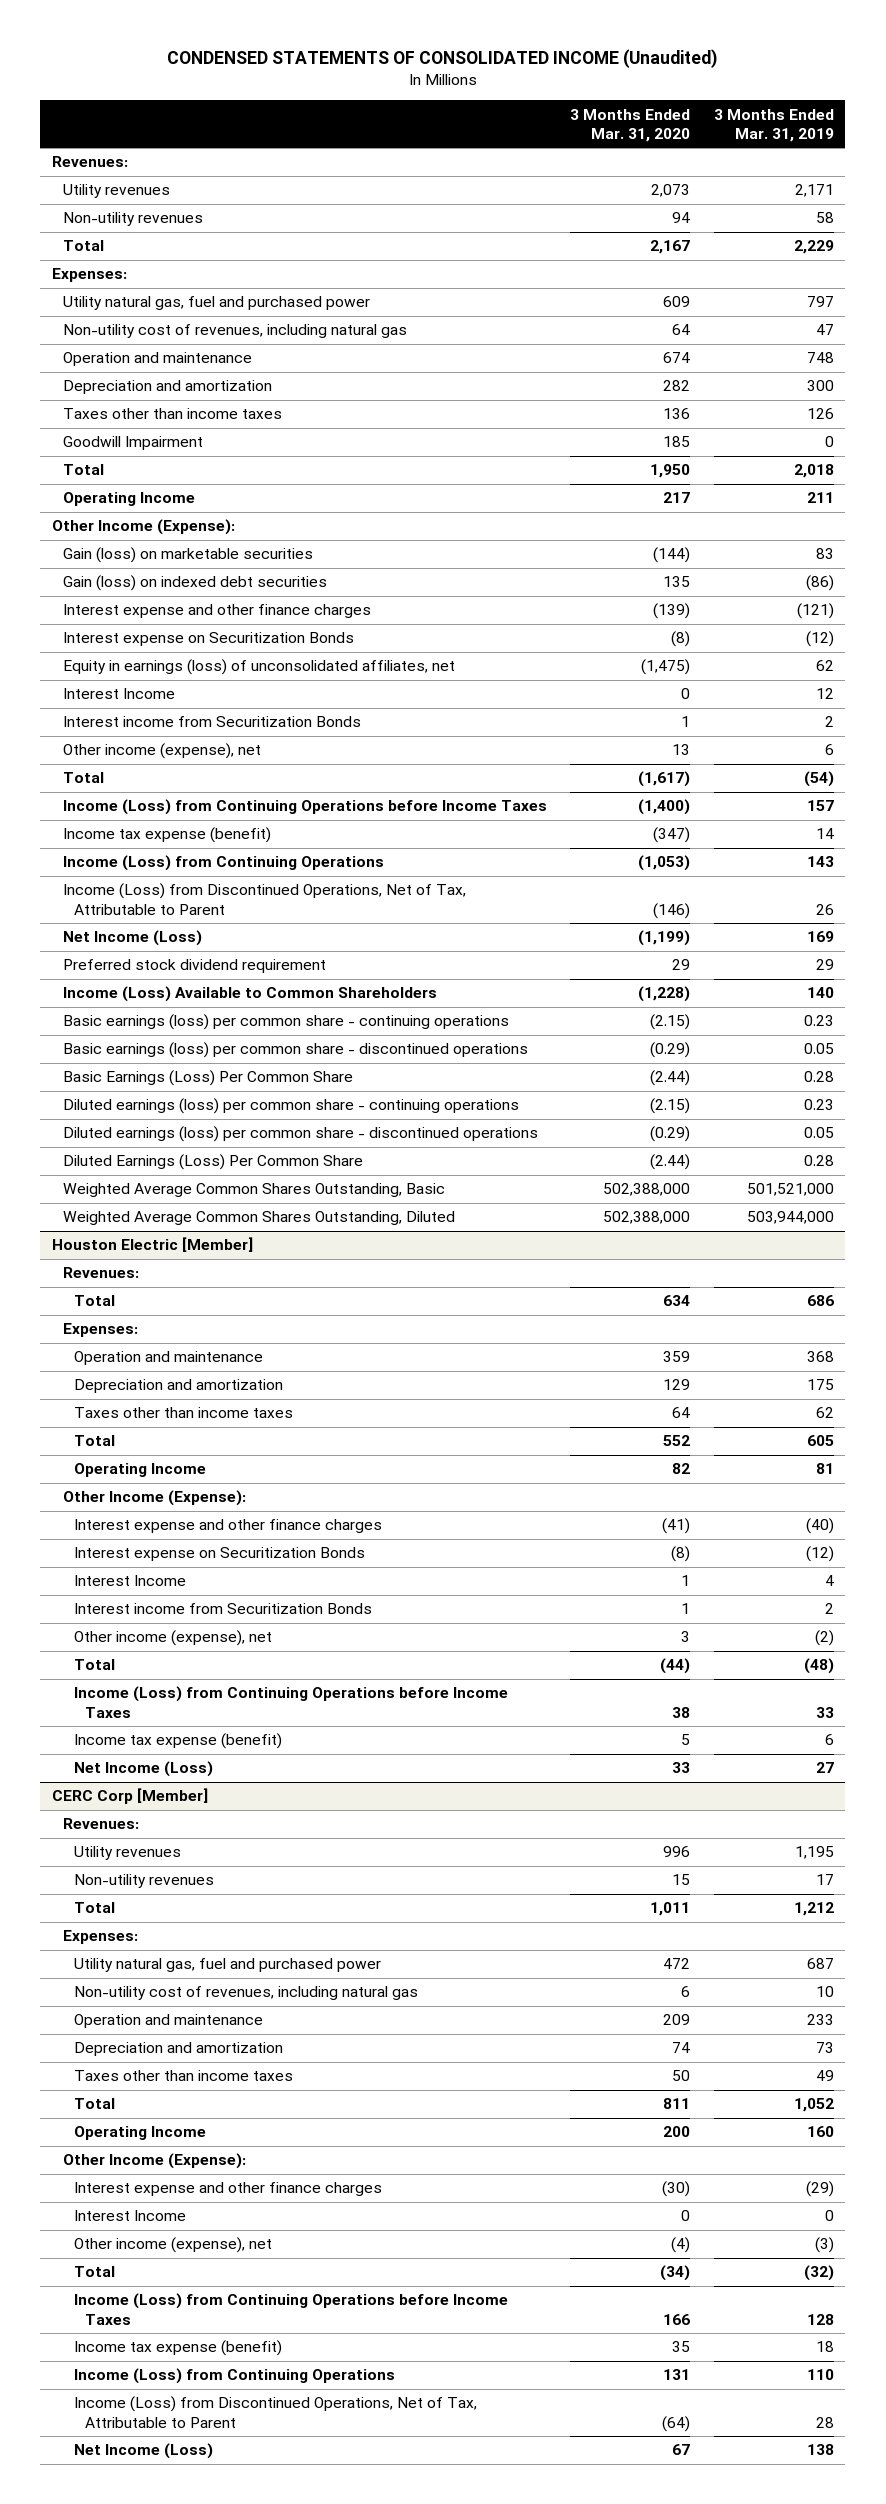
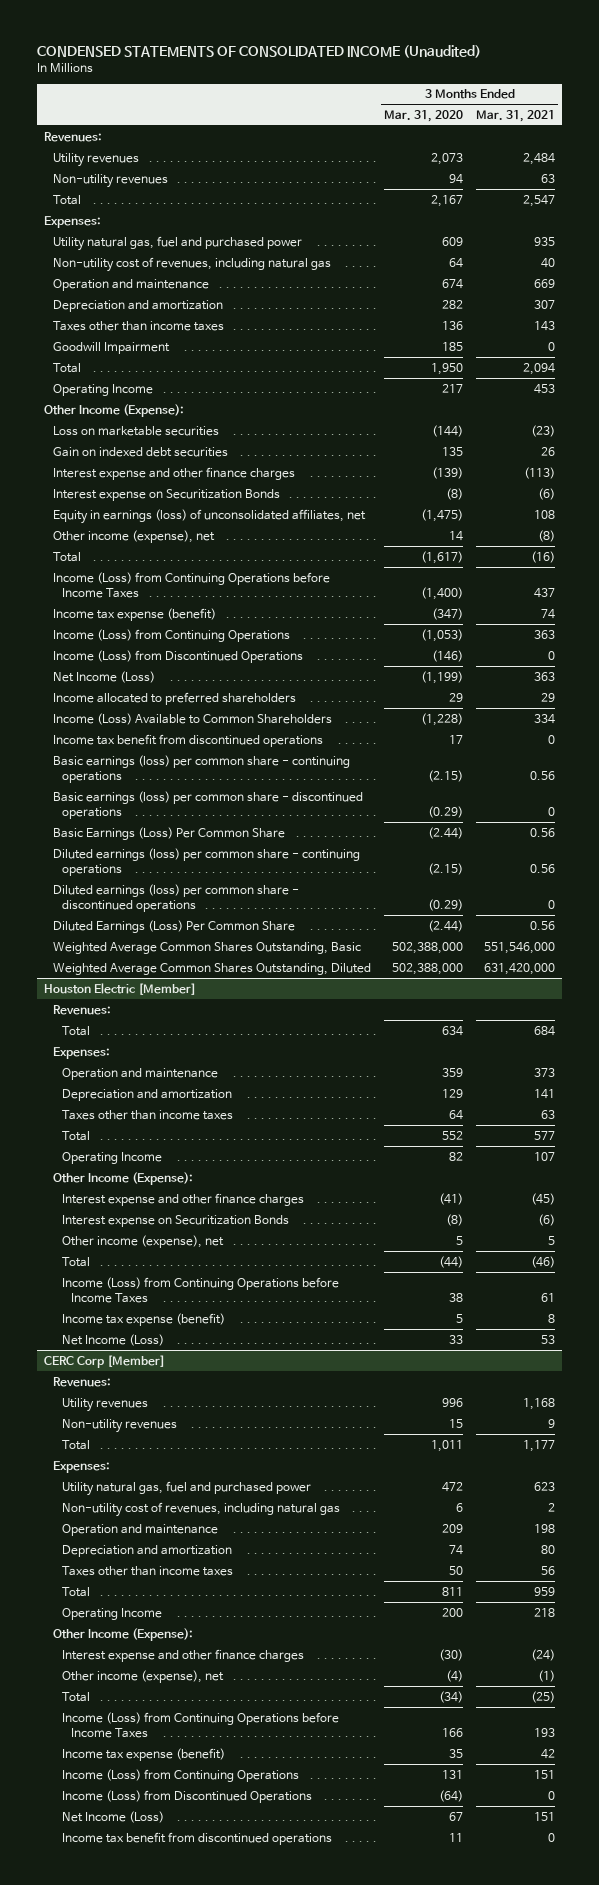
- | 3 Months Ended Mar. 31, 2020 | 3 Months Ended Mar. 31, 2019
+ | 3 Months Ended Mar. 31, 2020 | 3 Months Ended Mar. 31, 2021
- Gain (loss) on marketable securities | (144) | 83
- Gain (loss) on indexed debt securities | 135 | (86)
+ Loss on marketable securities | (144) | (23)
+ Gain on indexed debt securities | 135 | 26
- Interest Income | 0 | 12
- Interest income from Securitization Bonds | 1 | 2
- Other income (expense), net | 13 | 6
+ Other income (expense), net | 14 | (8)
- Income (Loss) from Discontinued Operations, Net of Tax, Attributable to Parent | (146) | 26
+ Income (Loss) from Discontinued Operations | (146) | 0
- Preferred stock dividend requirement | 29 | 29
+ Income allocated to preferred shareholders | 29 | 29
+ Income tax benefit from discontinued operations | 17 | 0
@ Houston Electric [Member]
- Interest Income | 1 | 4
- Interest income from Securitization Bonds | 1 | 2
- Other income (expense), net | 3 | (2)
+ Other income (expense), net | 5 | 5
@ CERC Corp [Member]
- Interest Income | 0 | 0
- Income (Loss) from Discontinued Operations, Net of Tax, Attributable to Parent | (64) | 28
+ Income (Loss) from Discontinued Operations | (64) | 0
+ Income tax benefit from discontinued operations | 11 | 0

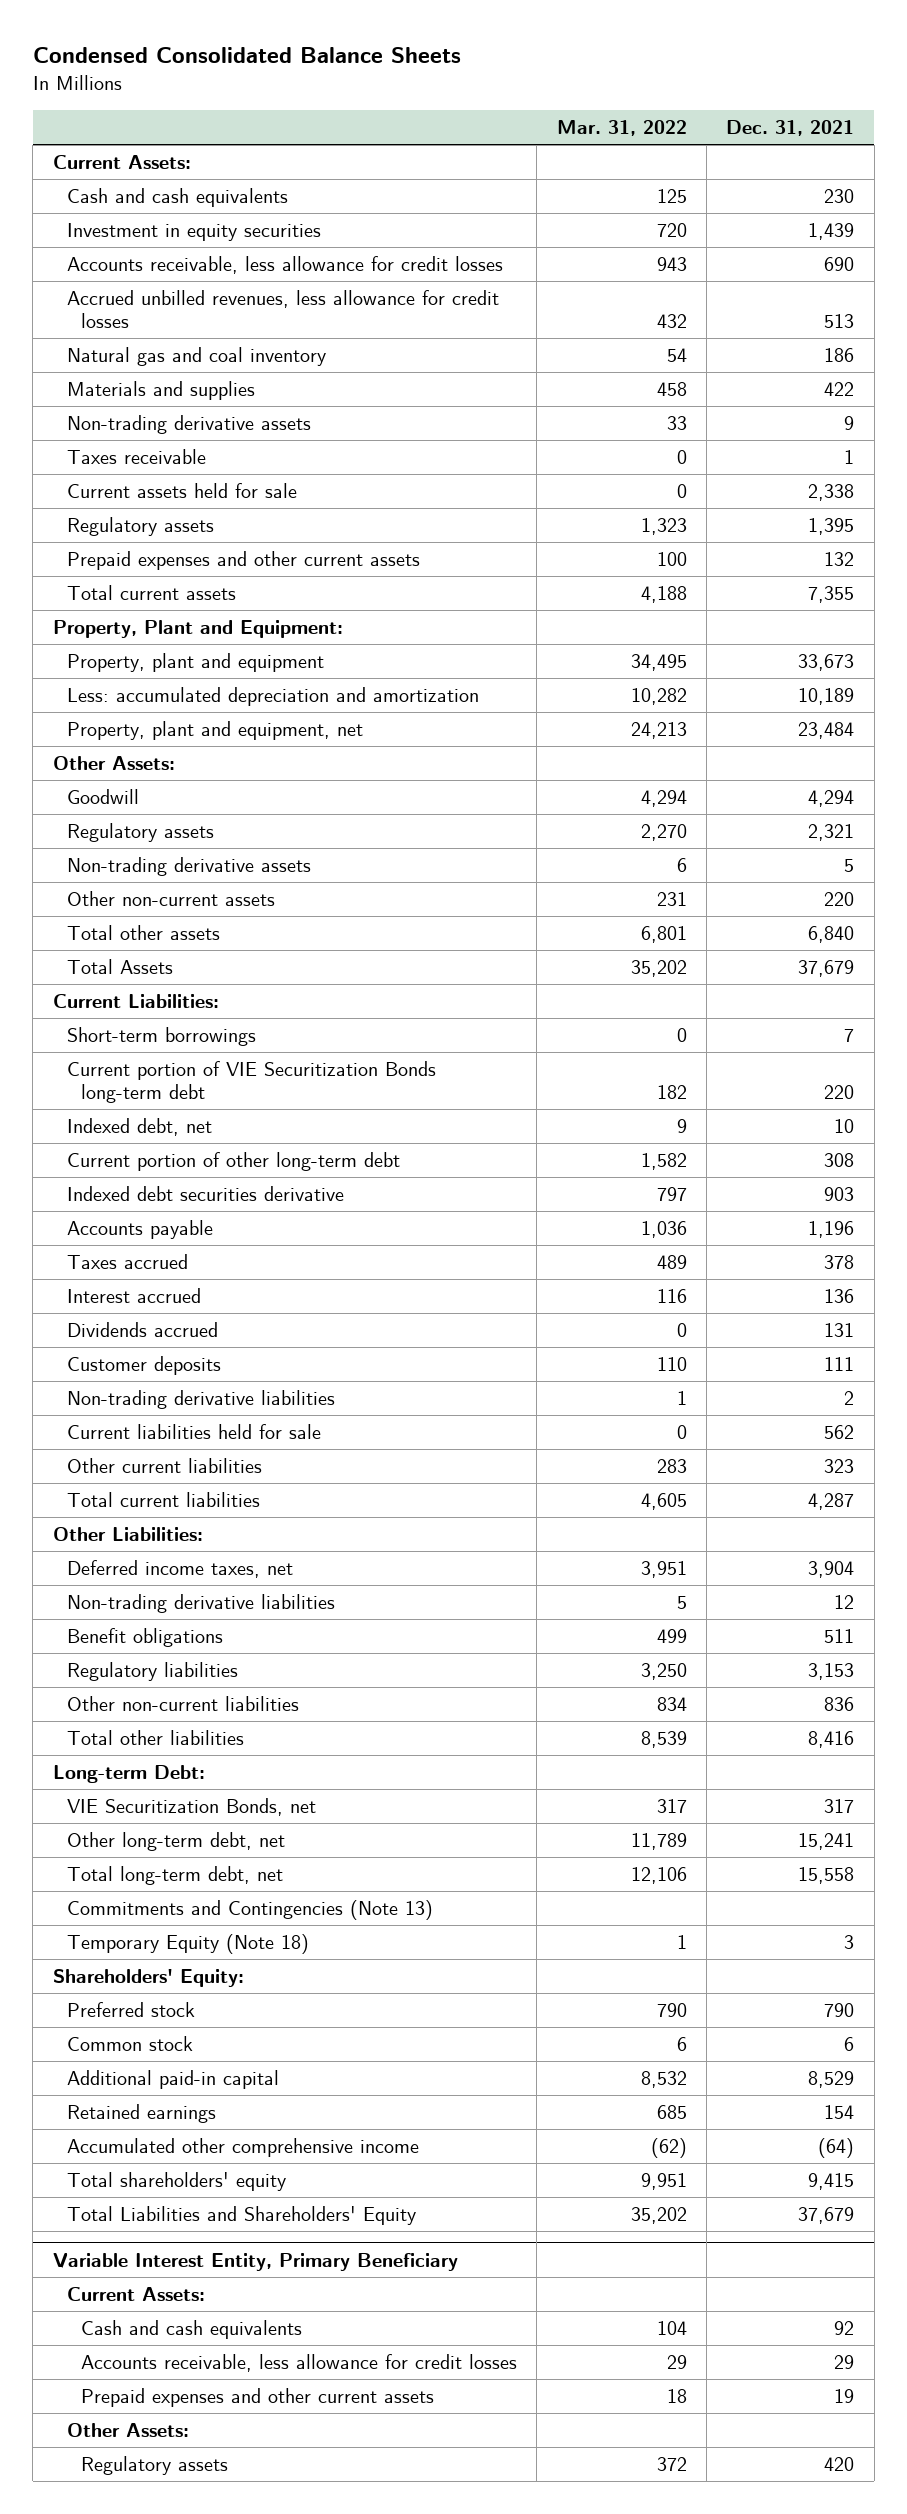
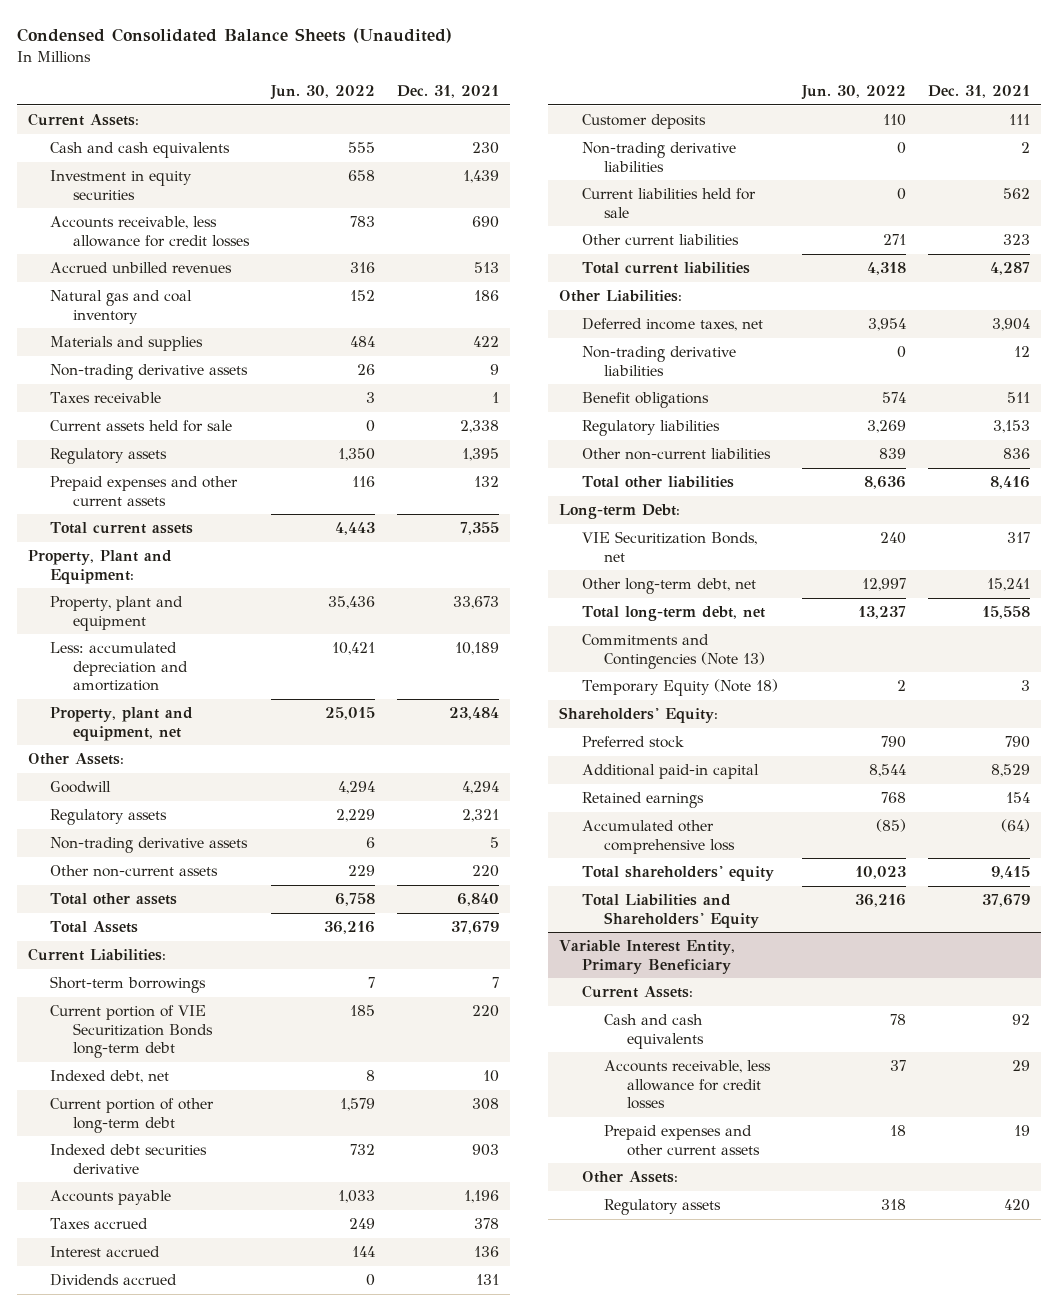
- Condensed Consolidated Balance Sheets
+ Condensed Consolidated Balance Sheets (Unaudited)
- | Mar. 31, 2022 | Dec. 31, 2021
+ | Jun. 30, 2022 | Dec. 31, 2021
- Accrued unbilled revenues, less allowance for credit losses | 432 | 513
+ Accrued unbilled revenues | 316 | 513
- Common stock | 6 | 6
- Accumulated other comprehensive income | (62) | (64)
+ Accumulated other comprehensive loss | (85) | (64)

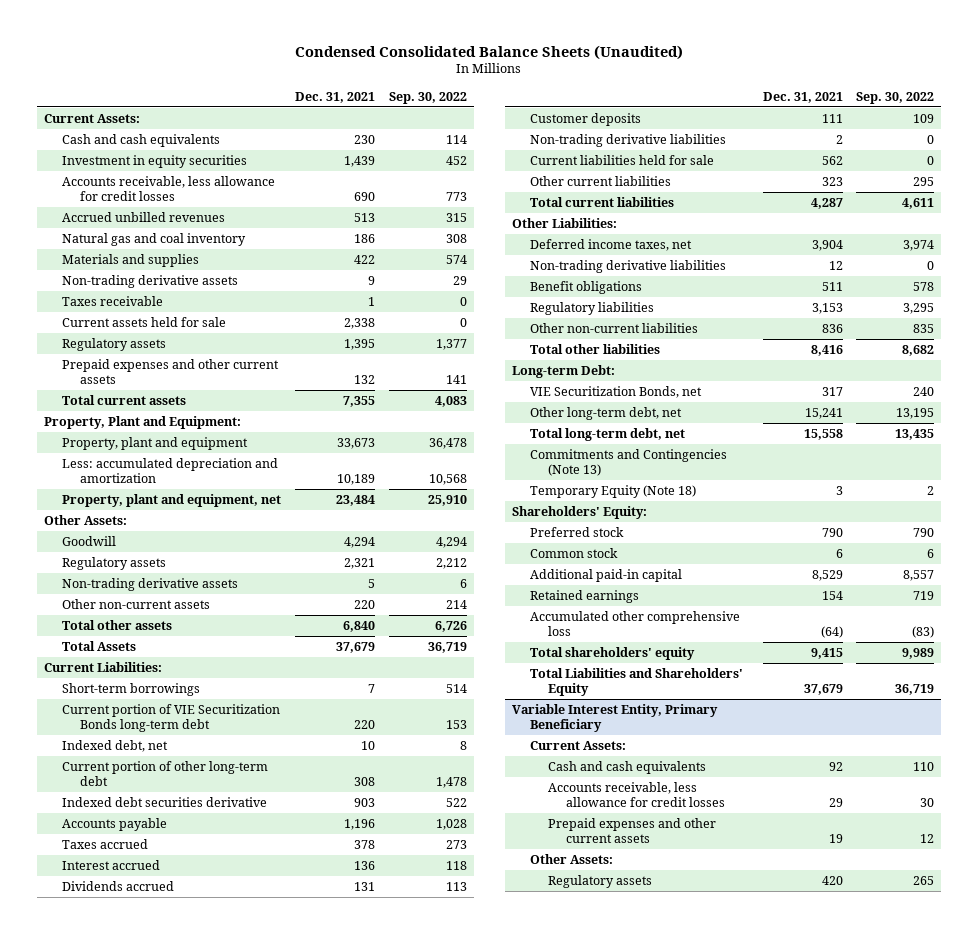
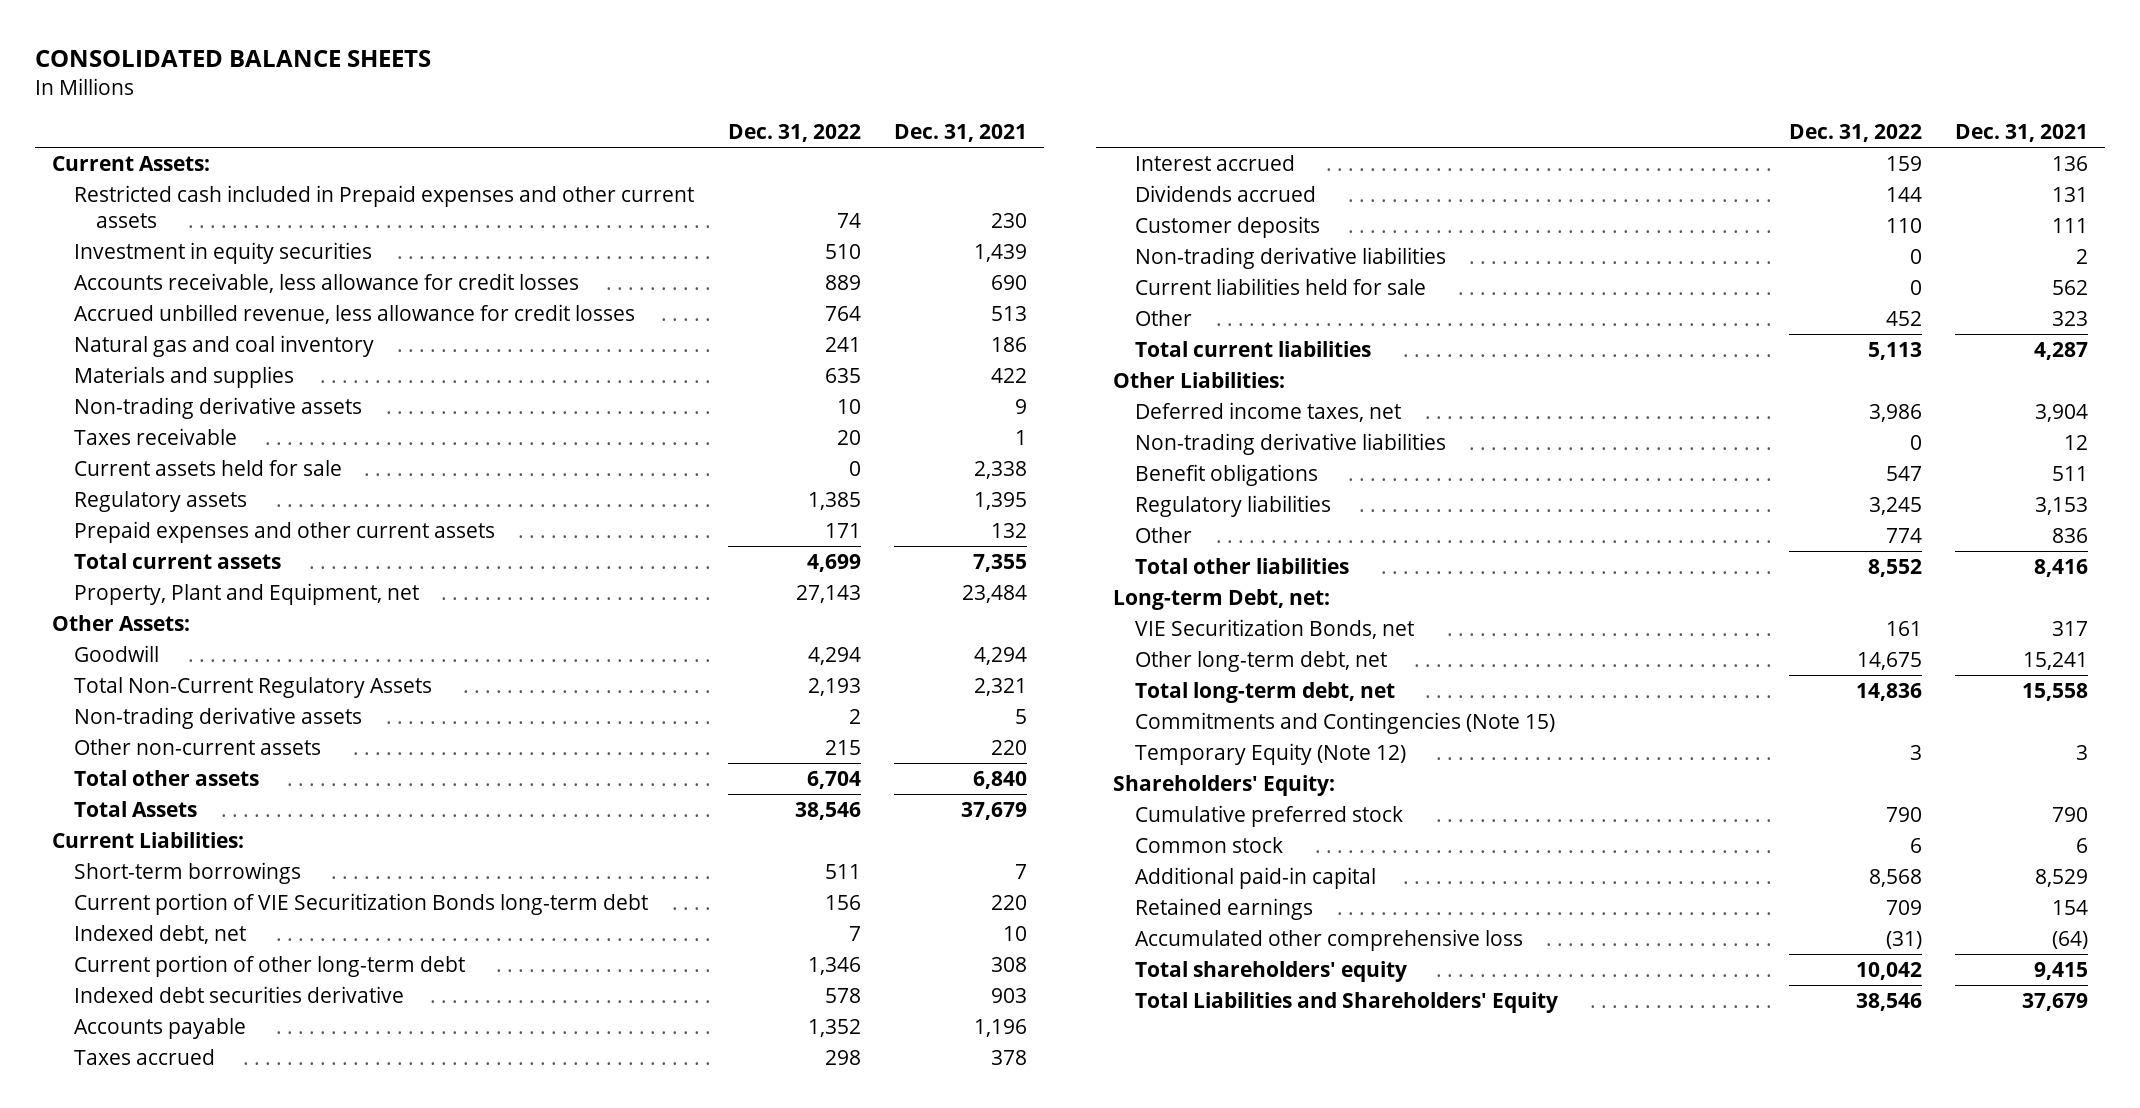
- Condensed Consolidated Balance Sheets (Unaudited)
+ CONSOLIDATED BALANCE SHEETS
- | Dec. 31, 2021 | Sep. 30, 2022
+ | Dec. 31, 2022 | Dec. 31, 2021
- Cash and cash equivalents | 230 | 114
+ Restricted cash included in Prepaid expenses and other current assets | 74 | 230
- Accrued unbilled revenues | 513 | 315
+ Accrued unbilled revenue, less allowance for credit losses | 764 | 513
- Property, Plant and Equipment:
- Property, plant and equipment | 33,673 | 36,478
- Less: accumulated depreciation and amortization | 10,189 | 10,568
- Property, plant and equipment, net | 23,484 | 25,910
+ Property, Plant and Equipment, net | 27,143 | 23,484
- Regulatory assets | 2,321 | 2,212
+ Total Non-Current Regulatory Assets | 2,193 | 2,321
- Other current liabilities | 323 | 295
+ Other | 452 | 323
- Other non-current liabilities | 836 | 835
+ Other | 774 | 836
- Long-term Debt:
+ Long-term Debt, net:
- Commitments and Contingencies (Note 13)
- Temporary Equity (Note 18) | 3 | 2
+ Commitments and Contingencies (Note 15)
+ Temporary Equity (Note 12) | 3 | 3
- Preferred stock | 790 | 790
+ Cumulative preferred stock | 790 | 790
- Variable Interest Entity, Primary Beneficiary
- Current Assets:
- Cash and cash equivalents | 92 | 110
- Accounts receivable, less allowance for credit losses | 29 | 30
- Prepaid expenses and other current assets | 19 | 12
- Other Assets:
- Regulatory assets | 420 | 265

